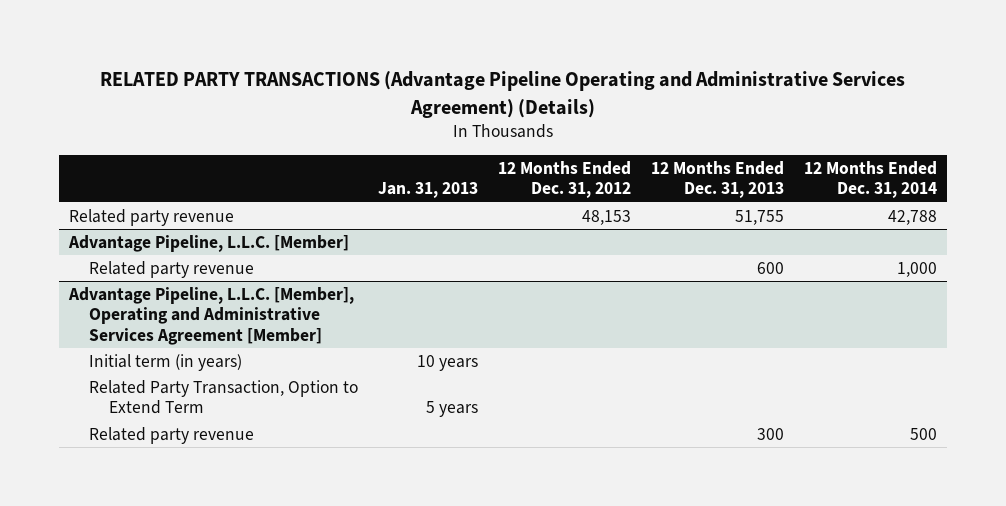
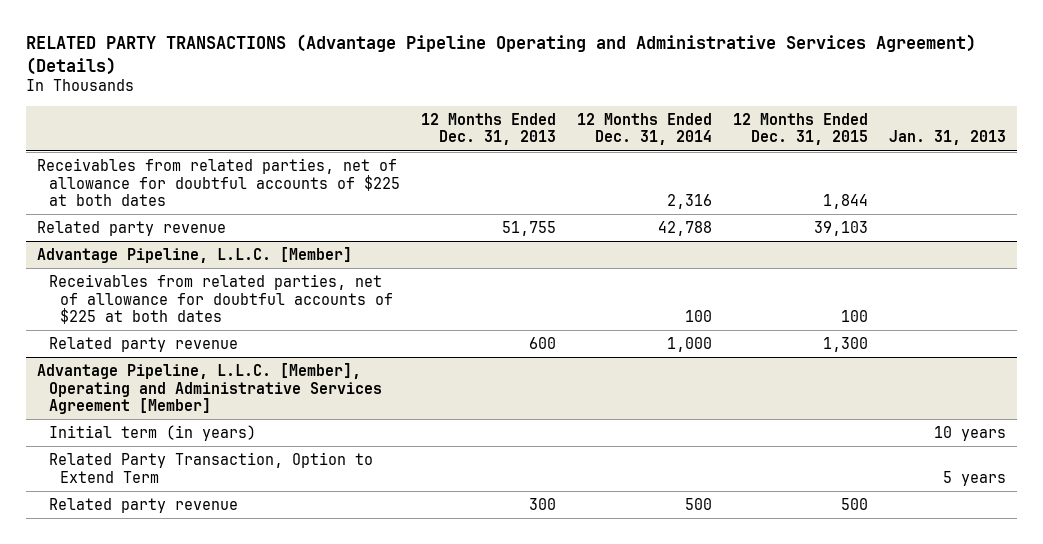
- | Jan. 31, 2013 | 12 Months Ended Dec. 31, 2012 | 12 Months Ended Dec. 31, 2013 | 12 Months Ended Dec. 31, 2014
+ | 12 Months Ended Dec. 31, 2013 | 12 Months Ended Dec. 31, 2014 | 12 Months Ended Dec. 31, 2015 | Jan. 31, 2013
+ Receivables from related parties, net of allowance for doubtful accounts of $225 at both dates | | 2,316 | 1,844 |
@ Advantage Pipeline, L.L.C. [Member]
+ Receivables from related parties, net of allowance for doubtful accounts of $225 at both dates | | 100 | 100 |

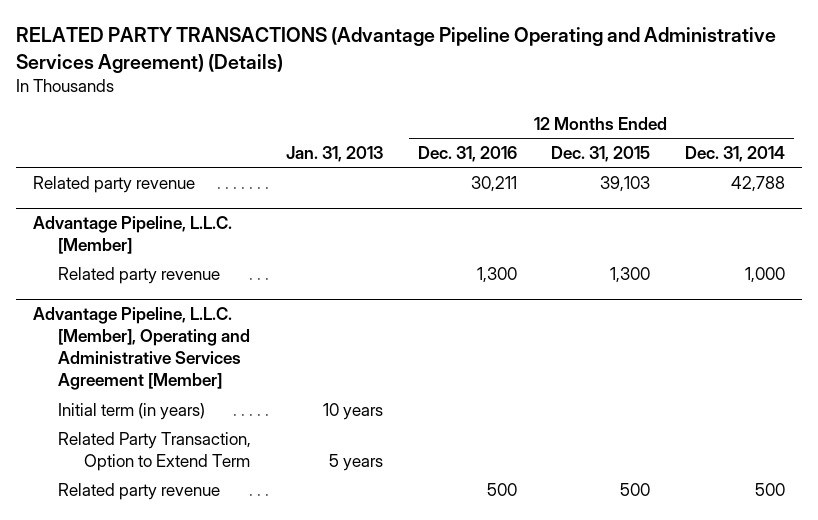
- | 12 Months Ended Dec. 31, 2013 | 12 Months Ended Dec. 31, 2014 | 12 Months Ended Dec. 31, 2015 | Jan. 31, 2013
+ | Jan. 31, 2013 | 12 Months Ended Dec. 31, 2016 | 12 Months Ended Dec. 31, 2015 | 12 Months Ended Dec. 31, 2014
- Receivables from related parties, net of allowance for doubtful accounts of $225 at both dates | | 2,316 | 1,844 |
@ Advantage Pipeline, L.L.C. [Member]
- Receivables from related parties, net of allowance for doubtful accounts of $225 at both dates | | 100 | 100 |

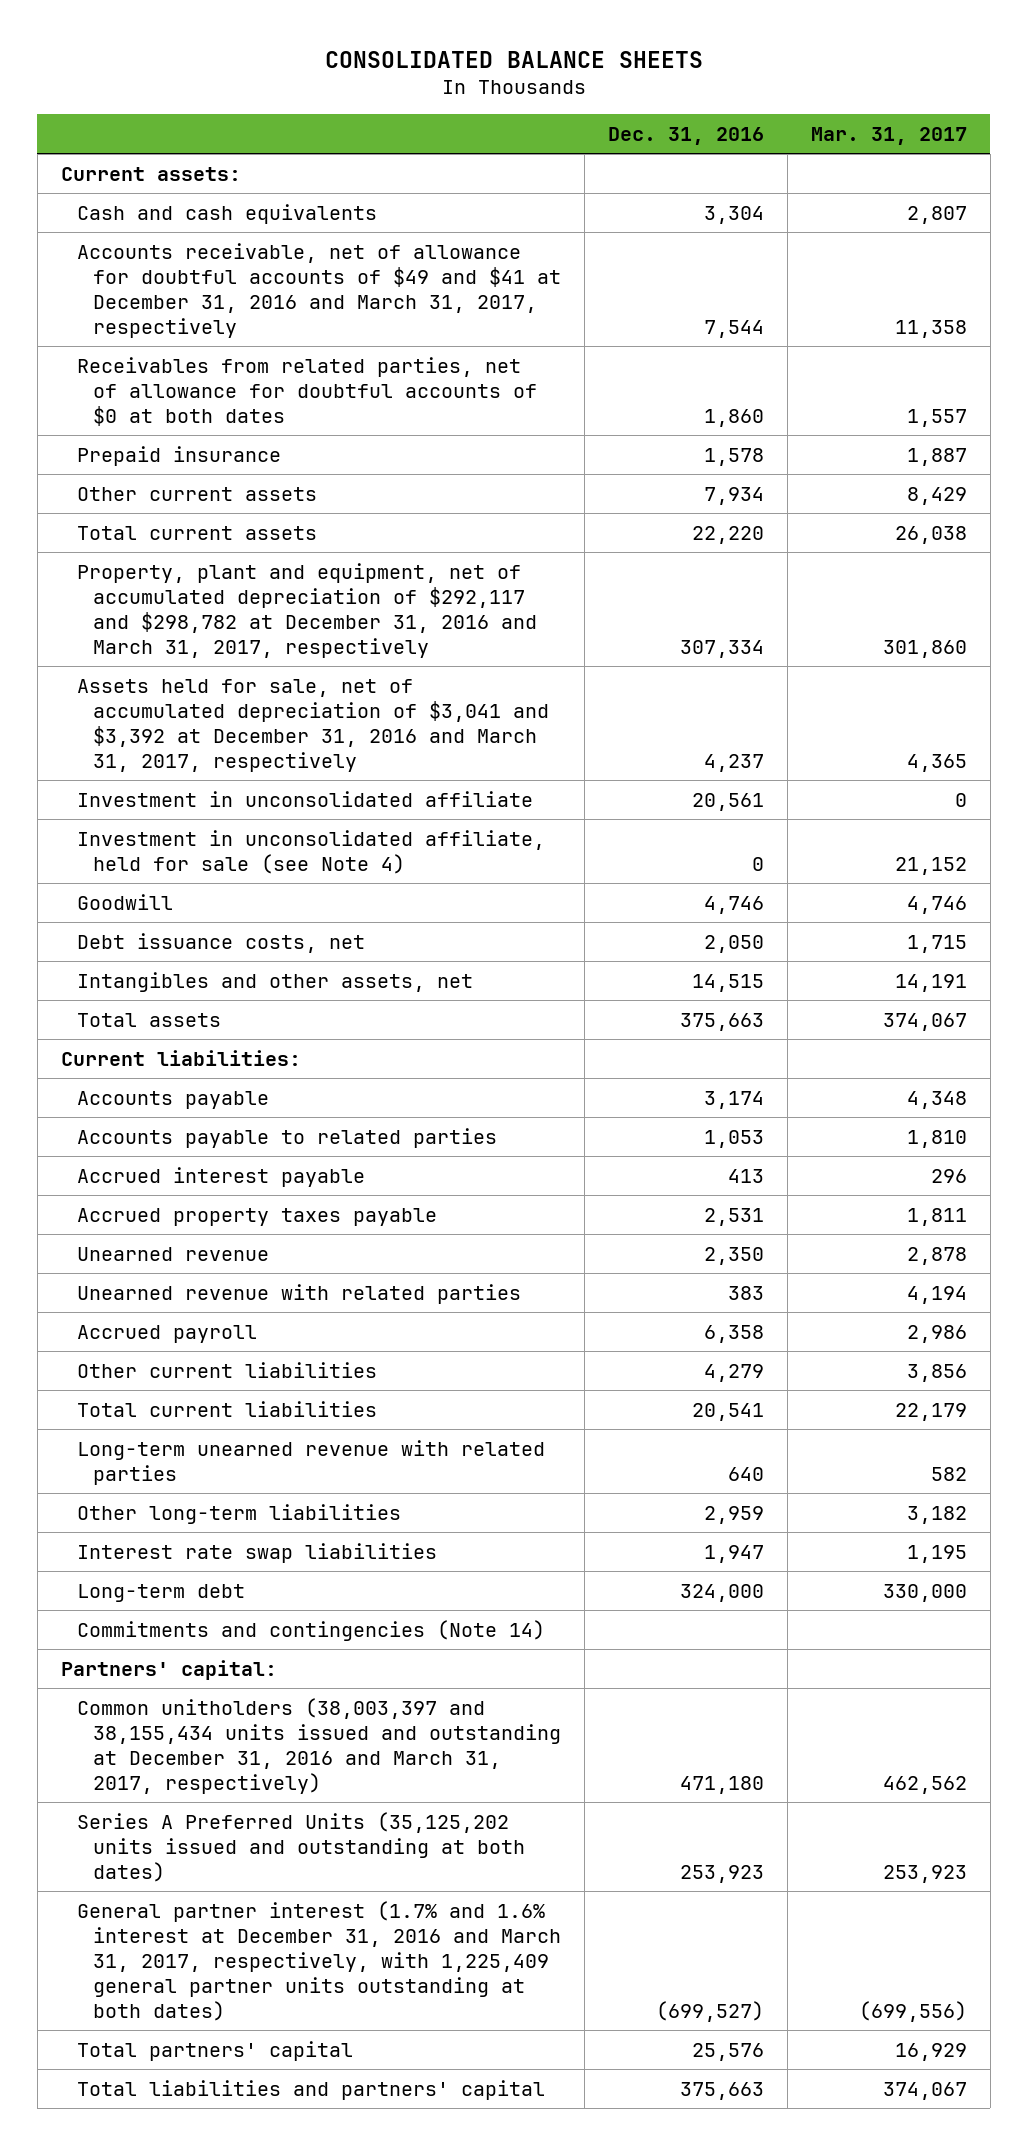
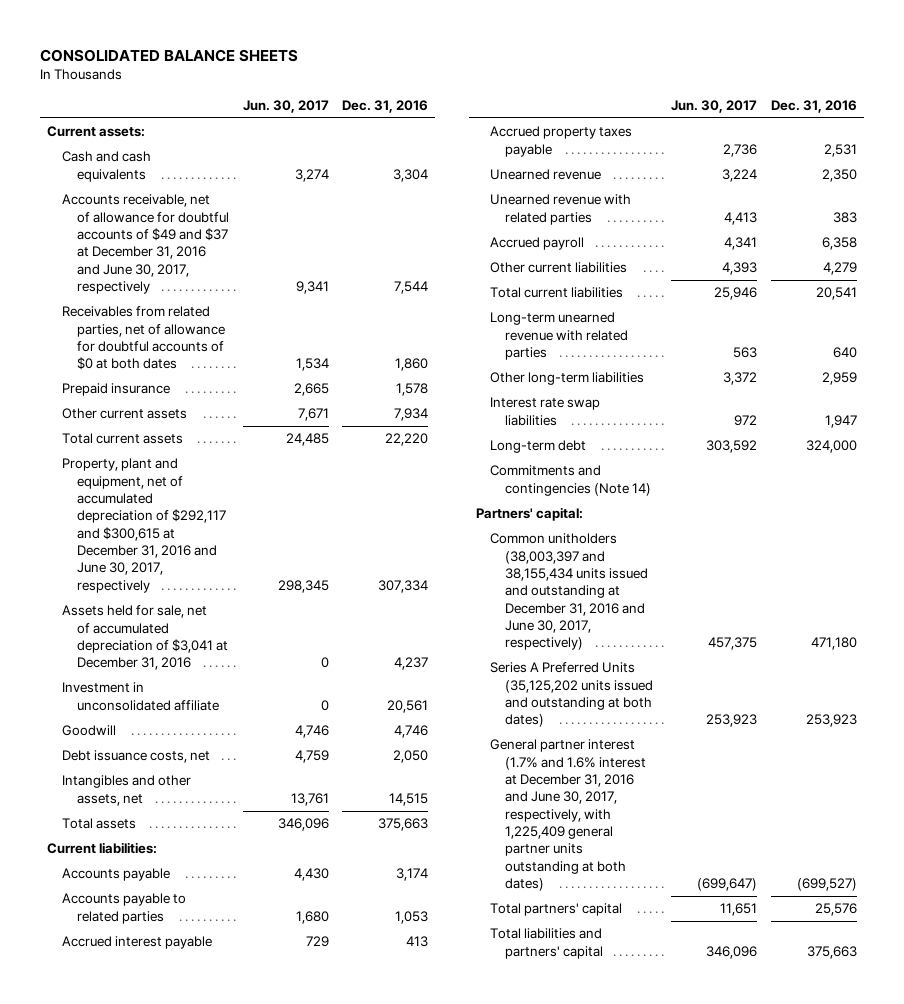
- | Dec. 31, 2016 | Mar. 31, 2017
+ | Jun. 30, 2017 | Dec. 31, 2016
- Accounts receivable, net of allowance for doubtful accounts of $49 and $41 at December 31, 2016 and March 31, 2017, respectively | 7,544 | 11,358
+ Accounts receivable, net of allowance for doubtful accounts of $49 and $37 at December 31, 2016 and June 30, 2017, respectively | 9,341 | 7,544
- Property, plant and equipment, net of accumulated depreciation of $292,117 and $298,782 at December 31, 2016 and March 31, 2017, respectively | 307,334 | 301,860
- Assets held for sale, net of accumulated depreciation of $3,041 and $3,392 at December 31, 2016 and March 31, 2017, respectively | 4,237 | 4,365
+ Property, plant and equipment, net of accumulated depreciation of $292,117 and $300,615 at December 31, 2016 and June 30, 2017, respectively | 298,345 | 307,334
+ Assets held for sale, net of accumulated depreciation of $3,041 at December 31, 2016 | 0 | 4,237
- Investment in unconsolidated affiliate, held for sale (see Note 4) | 0 | 21,152
- Common unitholders (38,003,397 and 38,155,434 units issued and outstanding at December 31, 2016 and March 31, 2017, respectively) | 471,180 | 462,562
+ Common unitholders (38,003,397 and 38,155,434 units issued and outstanding at December 31, 2016 and June 30, 2017, respectively) | 457,375 | 471,180
- General partner interest (1.7% and 1.6% interest at December 31, 2016 and March 31, 2017, respectively, with 1,225,409 general partner units outstanding at both dates) | (699,527) | (699,556)
+ General partner interest (1.7% and 1.6% interest at December 31, 2016 and June 30, 2017, respectively, with 1,225,409 general partner units outstanding at both dates) | (699,647) | (699,527)

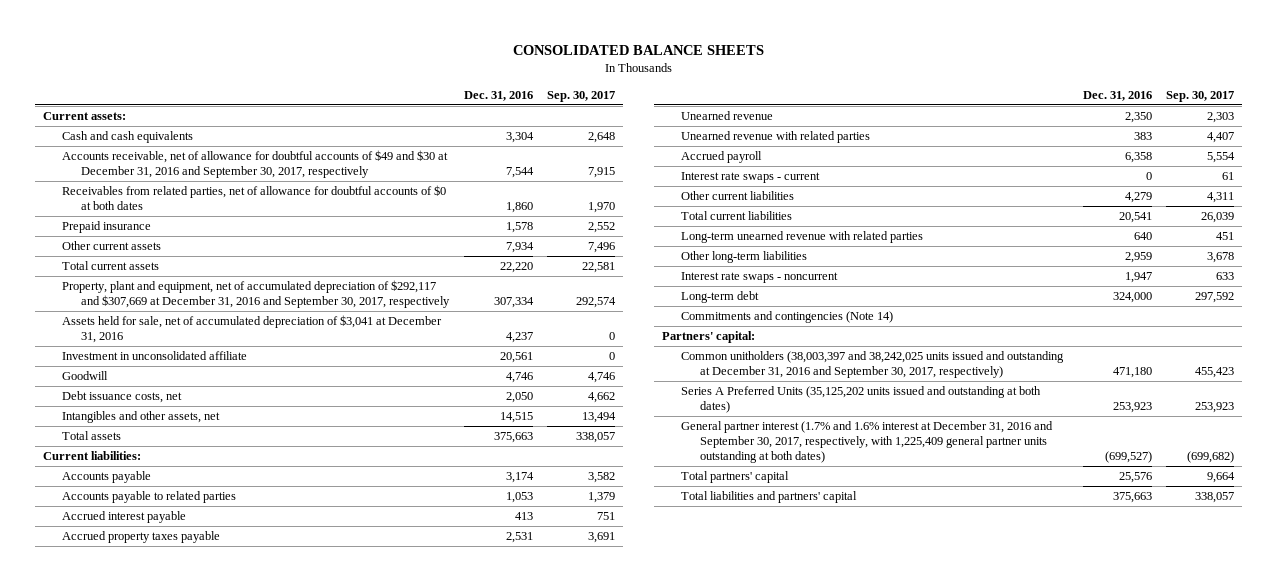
- | Jun. 30, 2017 | Dec. 31, 2016
+ | Dec. 31, 2016 | Sep. 30, 2017
- Accounts receivable, net of allowance for doubtful accounts of $49 and $37 at December 31, 2016 and June 30, 2017, respectively | 9,341 | 7,544
+ Accounts receivable, net of allowance for doubtful accounts of $49 and $30 at December 31, 2016 and September 30, 2017, respectively | 7,544 | 7,915
- Property, plant and equipment, net of accumulated depreciation of $292,117 and $300,615 at December 31, 2016 and June 30, 2017, respectively | 298,345 | 307,334
+ Property, plant and equipment, net of accumulated depreciation of $292,117 and $307,669 at December 31, 2016 and September 30, 2017, respectively | 307,334 | 292,574
+ Interest rate swaps - current | 0 | 61
- Interest rate swap liabilities | 972 | 1,947
+ Interest rate swaps - noncurrent | 1,947 | 633
- Common unitholders (38,003,397 and 38,155,434 units issued and outstanding at December 31, 2016 and June 30, 2017, respectively) | 457,375 | 471,180
+ Common unitholders (38,003,397 and 38,242,025 units issued and outstanding at December 31, 2016 and September 30, 2017, respectively) | 471,180 | 455,423
- General partner interest (1.7% and 1.6% interest at December 31, 2016 and June 30, 2017, respectively, with 1,225,409 general partner units outstanding at both dates) | (699,647) | (699,527)
+ General partner interest (1.7% and 1.6% interest at December 31, 2016 and September 30, 2017, respectively, with 1,225,409 general partner units outstanding at both dates) | (699,527) | (699,682)

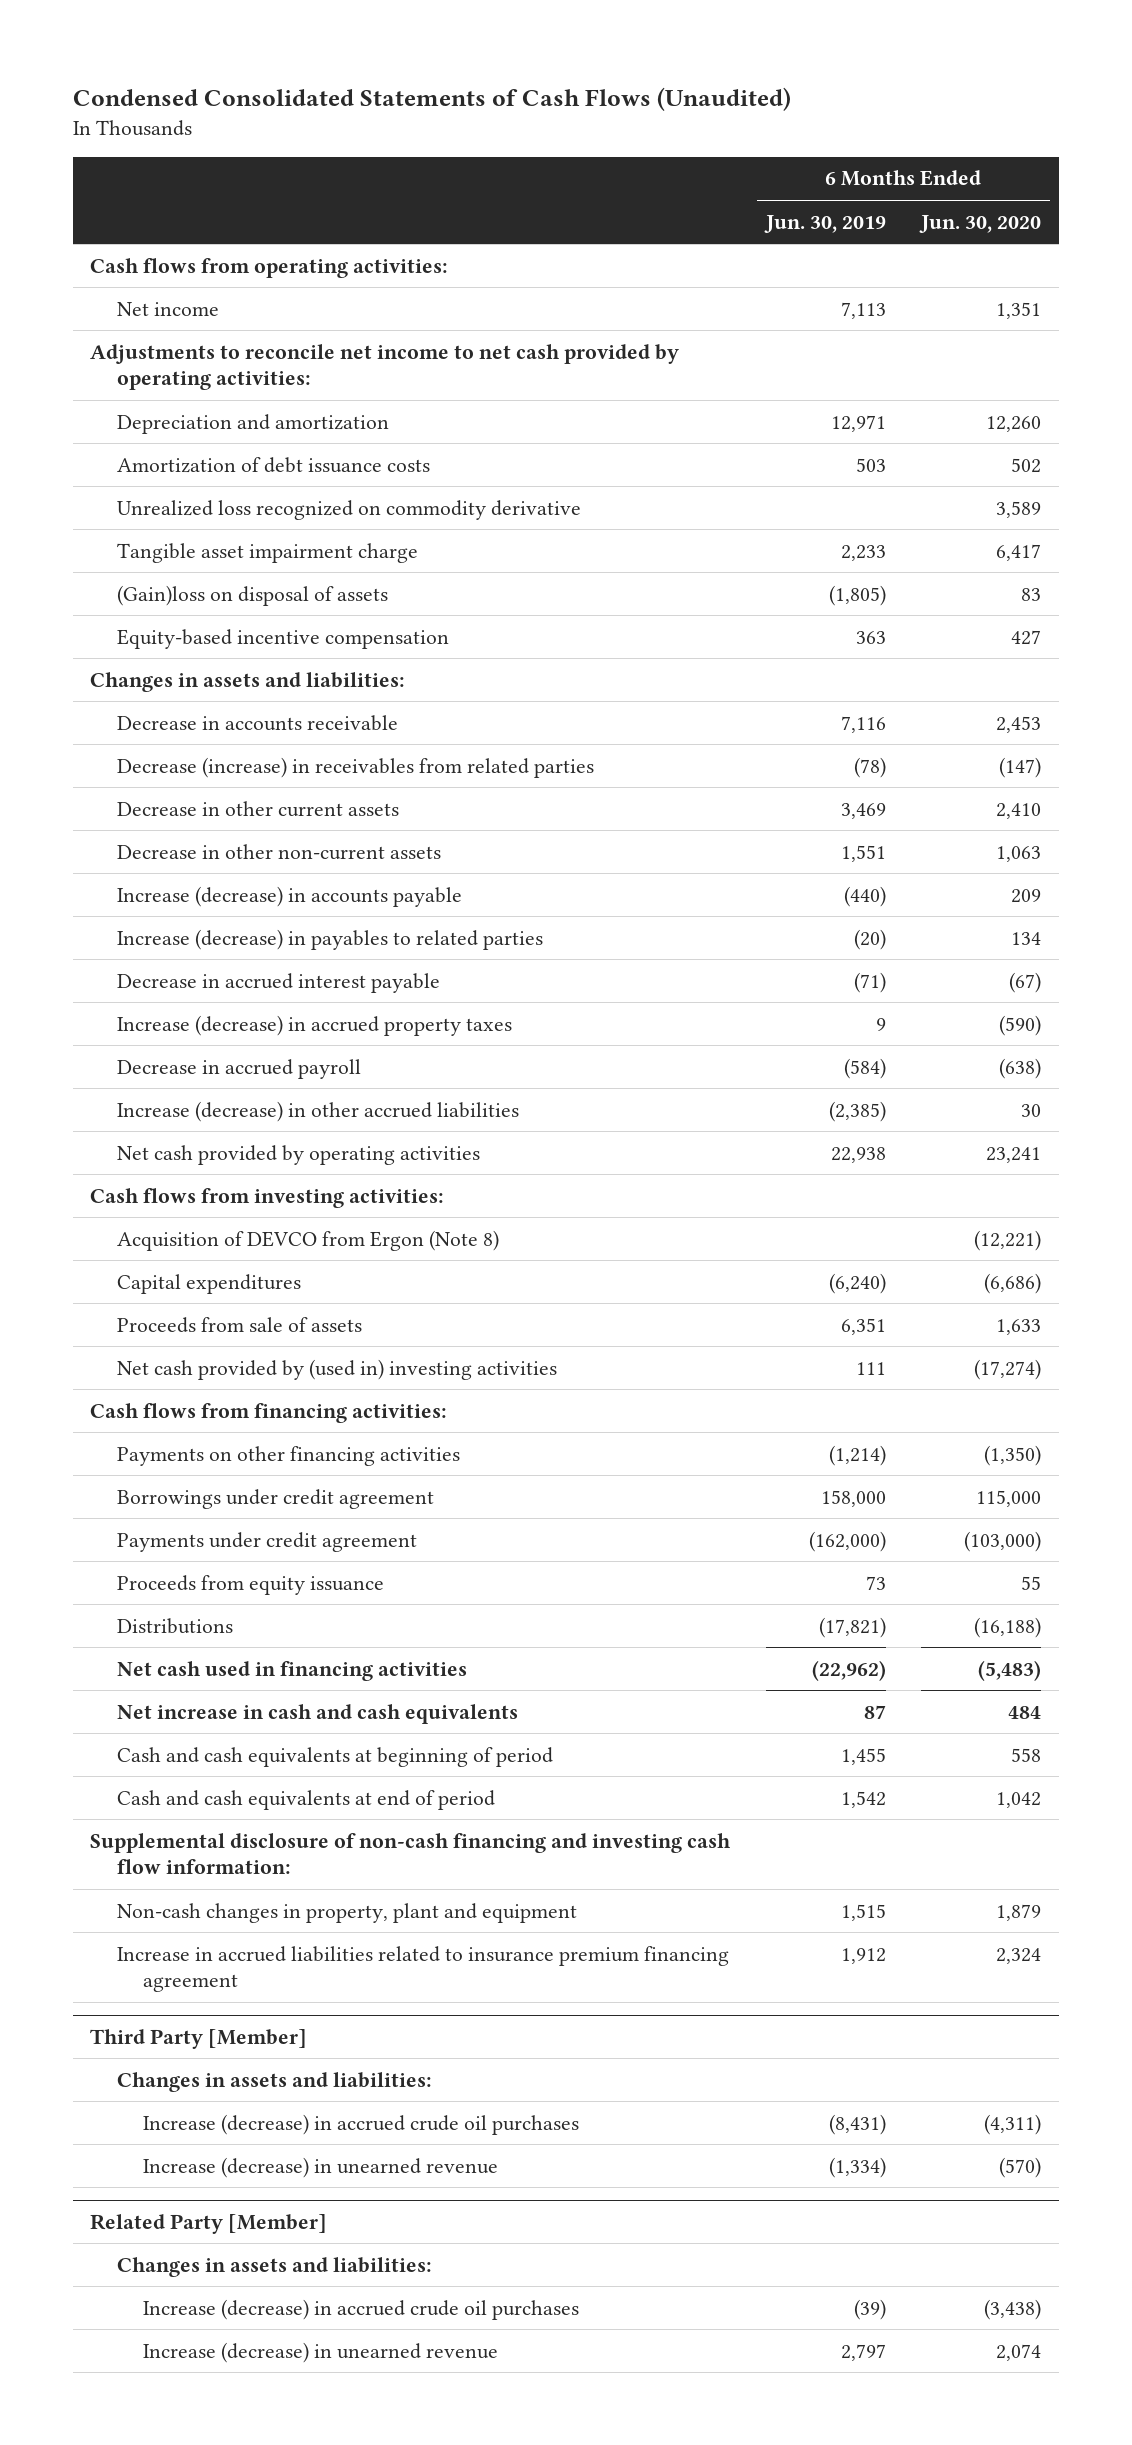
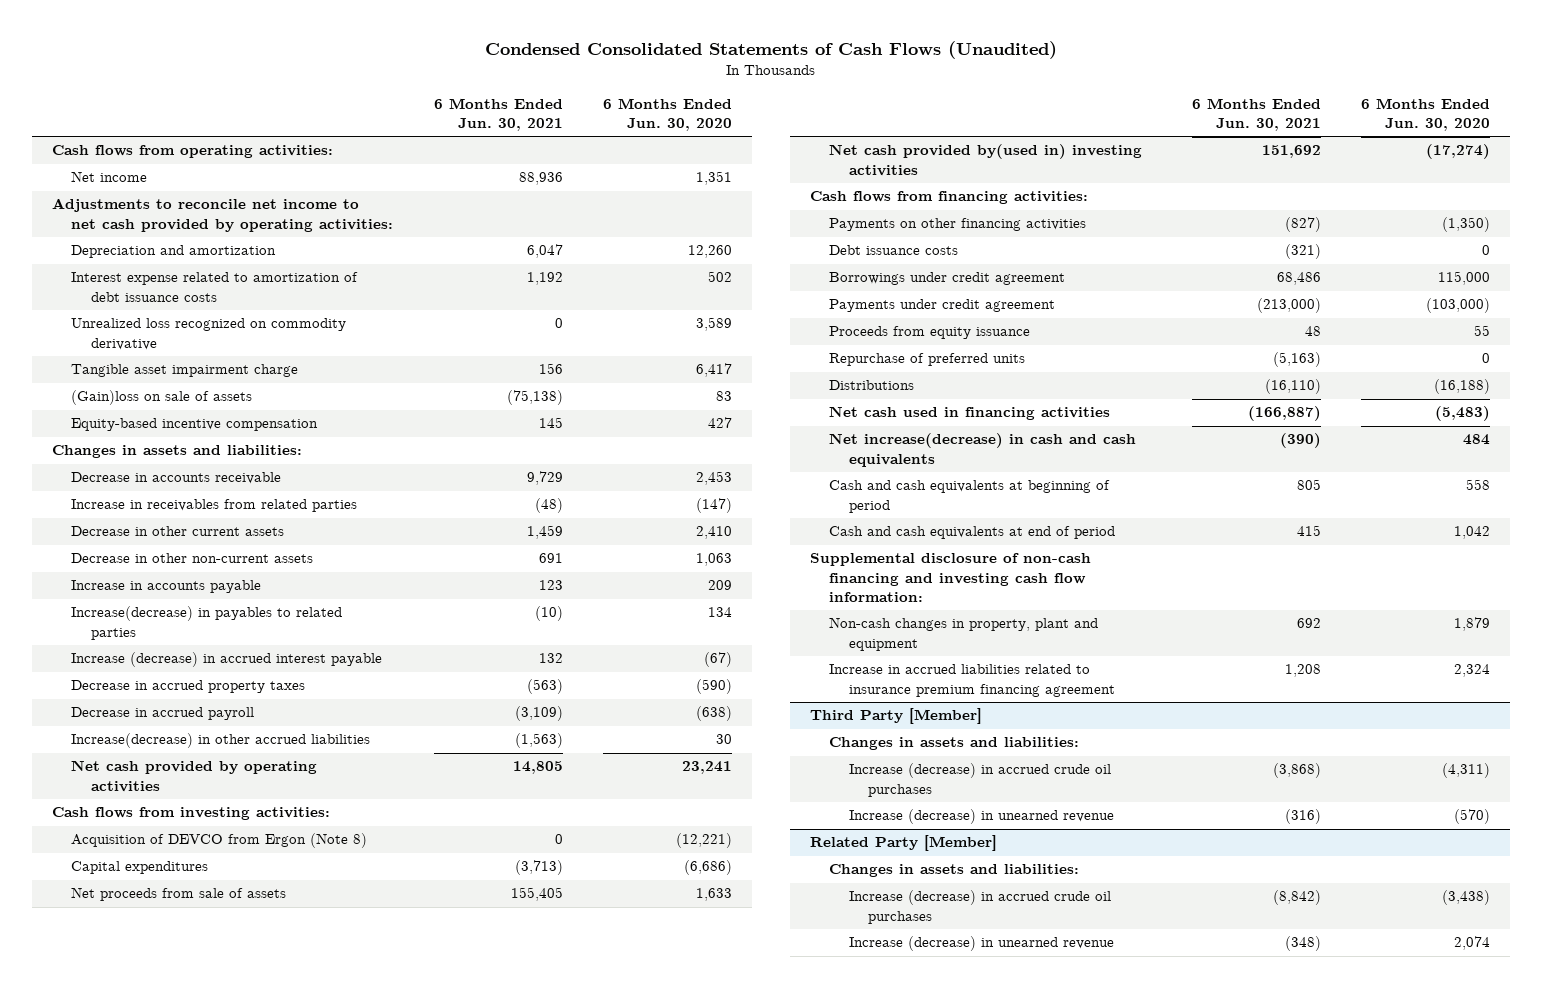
- | 6 Months Ended Jun. 30, 2019 | 6 Months Ended Jun. 30, 2020
+ | 6 Months Ended Jun. 30, 2021 | 6 Months Ended Jun. 30, 2020
- Amortization of debt issuance costs | 503 | 502
+ Interest expense related to amortization of debt issuance costs | 1,192 | 502
- (Gain)loss on disposal of assets | (1,805) | 83
+ (Gain)loss on sale of assets | (75,138) | 83
- Decrease (increase) in receivables from related parties | (78) | (147)
+ Increase in receivables from related parties | (48) | (147)
- Increase (decrease) in accounts payable | (440) | 209
- Increase (decrease) in payables to related parties | (20) | 134
- Decrease in accrued interest payable | (71) | (67)
- Increase (decrease) in accrued property taxes | 9 | (590)
+ Increase in accounts payable | 123 | 209
+ Increase(decrease) in payables to related parties | (10) | 134
+ Increase (decrease) in accrued interest payable | 132 | (67)
+ Decrease in accrued property taxes | (563) | (590)
- Increase (decrease) in other accrued liabilities | (2,385) | 30
+ Increase(decrease) in other accrued liabilities | (1,563) | 30
- Proceeds from sale of assets | 6,351 | 1,633
- Net cash provided by (used in) investing activities | 111 | (17,274)
+ Net proceeds from sale of assets | 155,405 | 1,633
+ Net cash provided by(used in) investing activities | 151,692 | (17,274)
+ Debt issuance costs | (321) | 0
+ Repurchase of preferred units | (5,163) | 0
- Net increase in cash and cash equivalents | 87 | 484
+ Net increase(decrease) in cash and cash equivalents | (390) | 484

